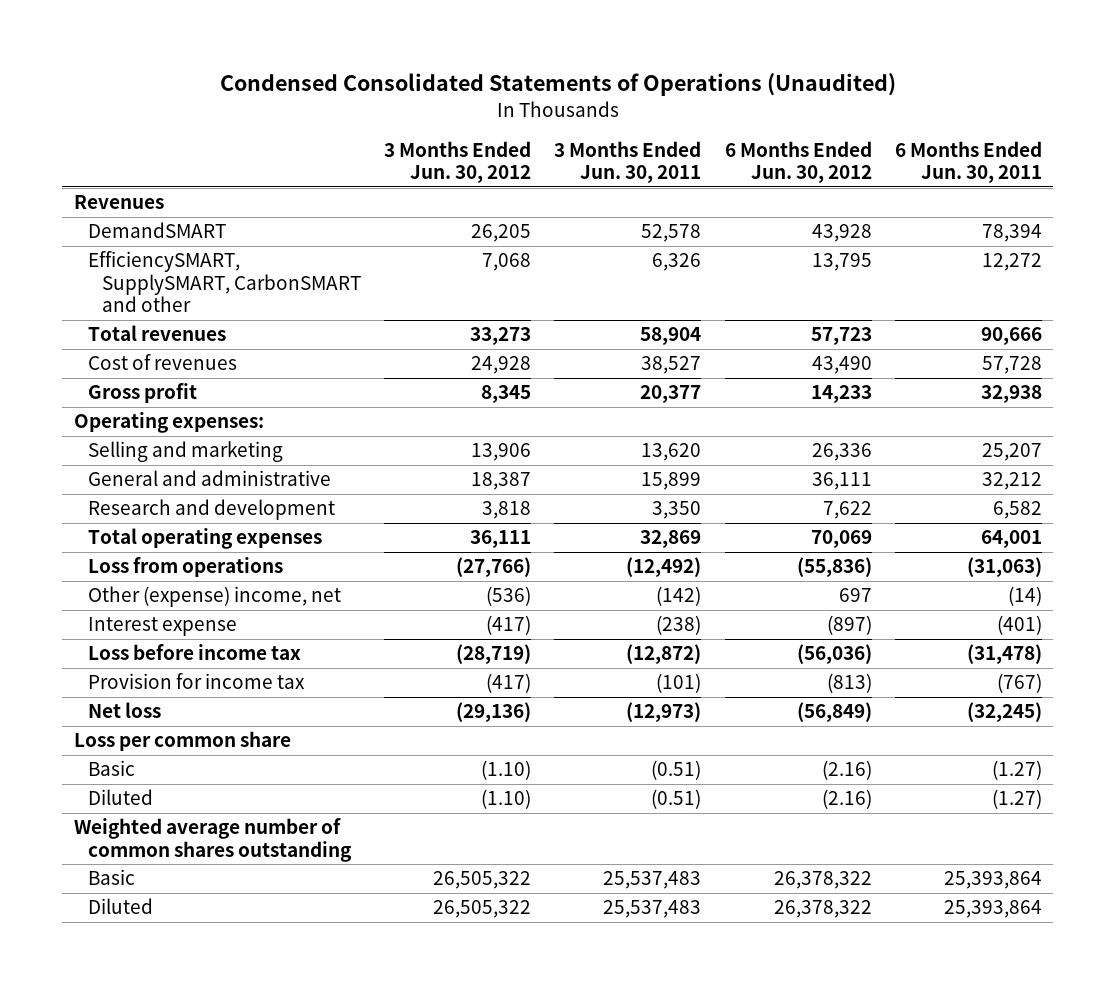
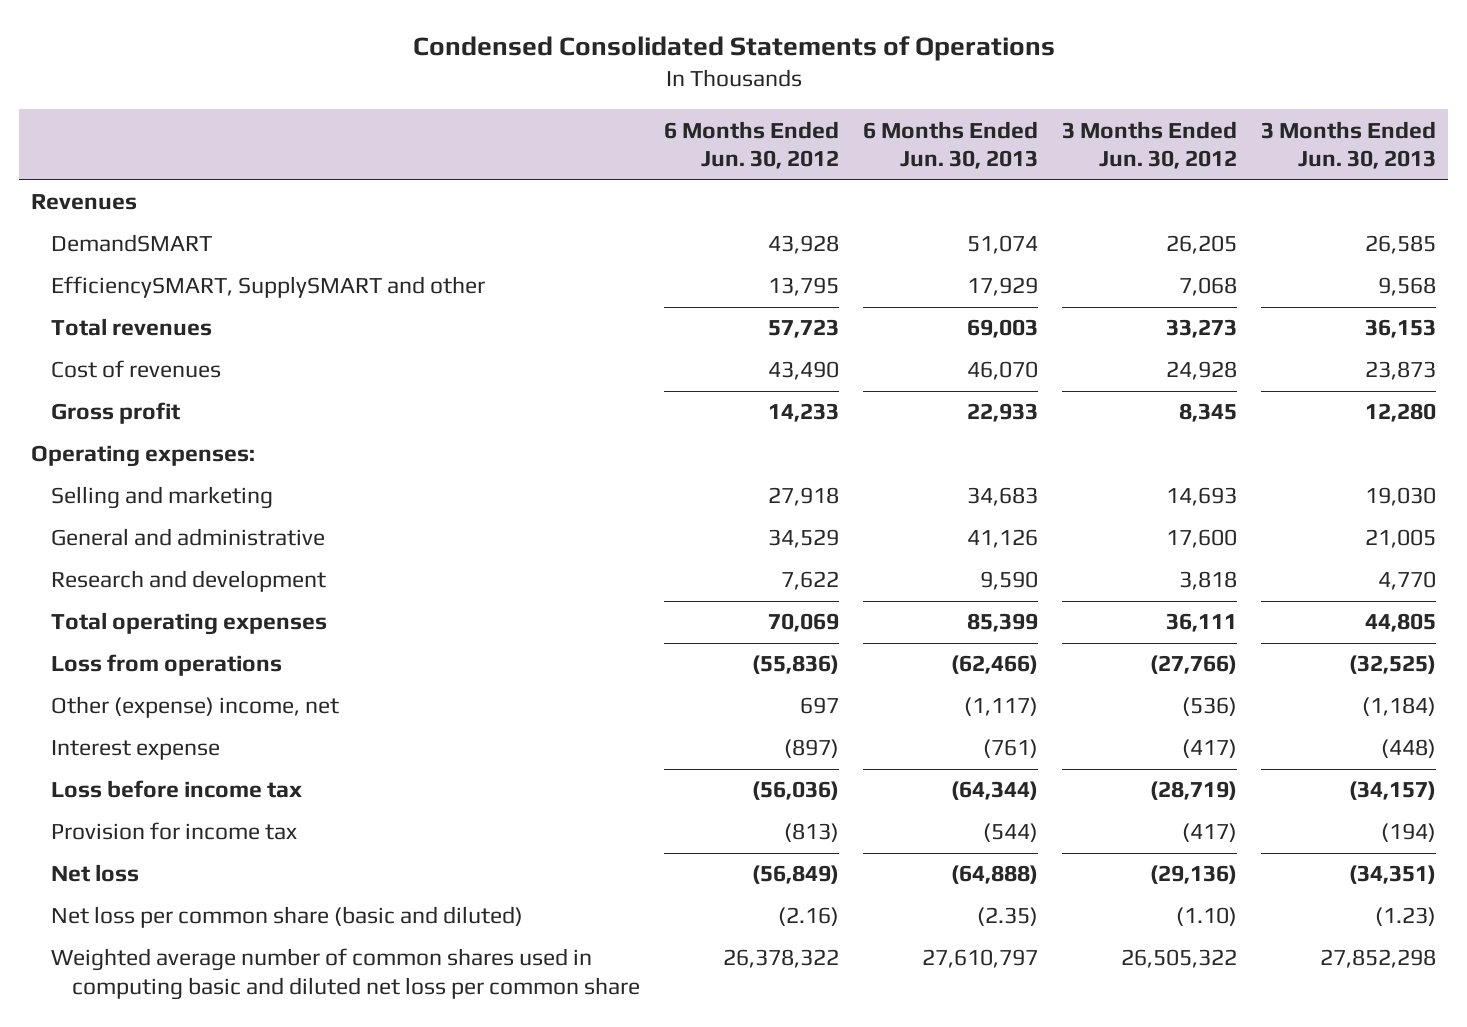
- Condensed Consolidated Statements of Operations (Unaudited)
+ Condensed Consolidated Statements of Operations
- | 3 Months Ended Jun. 30, 2012 | 3 Months Ended Jun. 30, 2011 | 6 Months Ended Jun. 30, 2012 | 6 Months Ended Jun. 30, 2011
+ | 6 Months Ended Jun. 30, 2012 | 6 Months Ended Jun. 30, 2013 | 3 Months Ended Jun. 30, 2012 | 3 Months Ended Jun. 30, 2013
- EfficiencySMART, SupplySMART, CarbonSMART and other | 7,068 | 6,326 | 13,795 | 12,272
+ EfficiencySMART, SupplySMART and other | 13,795 | 17,929 | 7,068 | 9,568
- Selling and marketing | 13,906 | 13,620 | 26,336 | 25,207
- General and administrative | 18,387 | 15,899 | 36,111 | 32,212
+ Selling and marketing | 27,918 | 34,683 | 14,693 | 19,030
+ General and administrative | 34,529 | 41,126 | 17,600 | 21,005
- Loss per common share
- Basic | (1.10) | (0.51) | (2.16) | (1.27)
- Diluted | (1.10) | (0.51) | (2.16) | (1.27)
- Weighted average number of common shares outstanding
- Basic | 26,505,322 | 25,537,483 | 26,378,322 | 25,393,864
- Diluted | 26,505,322 | 25,537,483 | 26,378,322 | 25,393,864
+ Net loss per common share (basic and diluted) | (2.16) | (2.35) | (1.10) | (1.23)
+ Weighted average number of common shares used in computing basic and diluted net loss per common share | 26,378,322 | 27,610,797 | 26,505,322 | 27,852,298

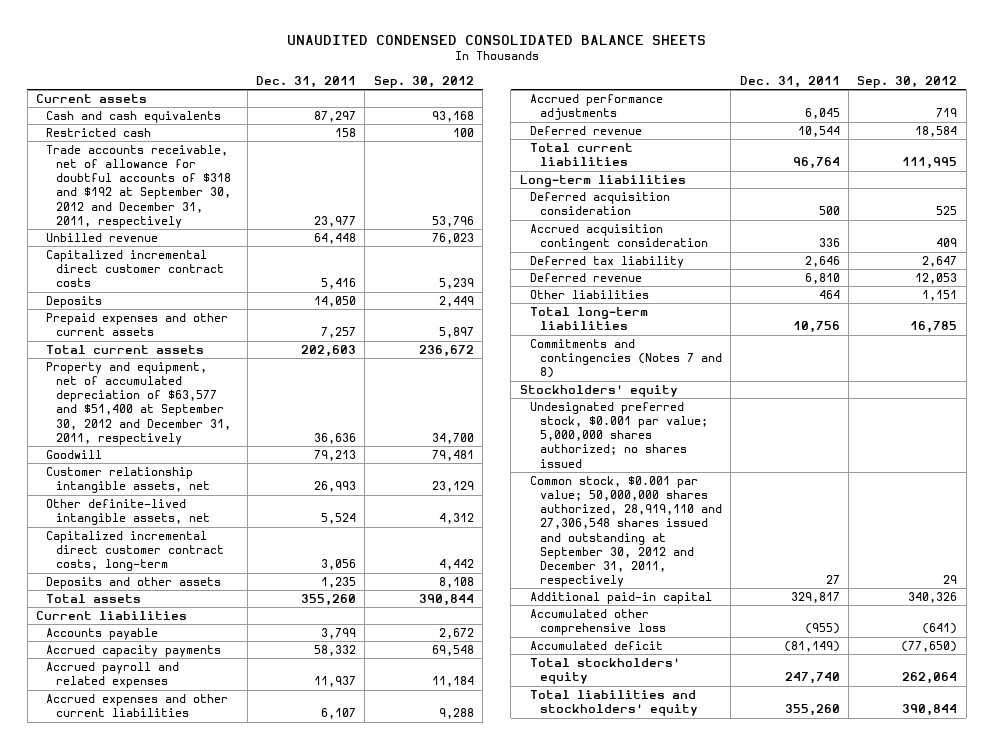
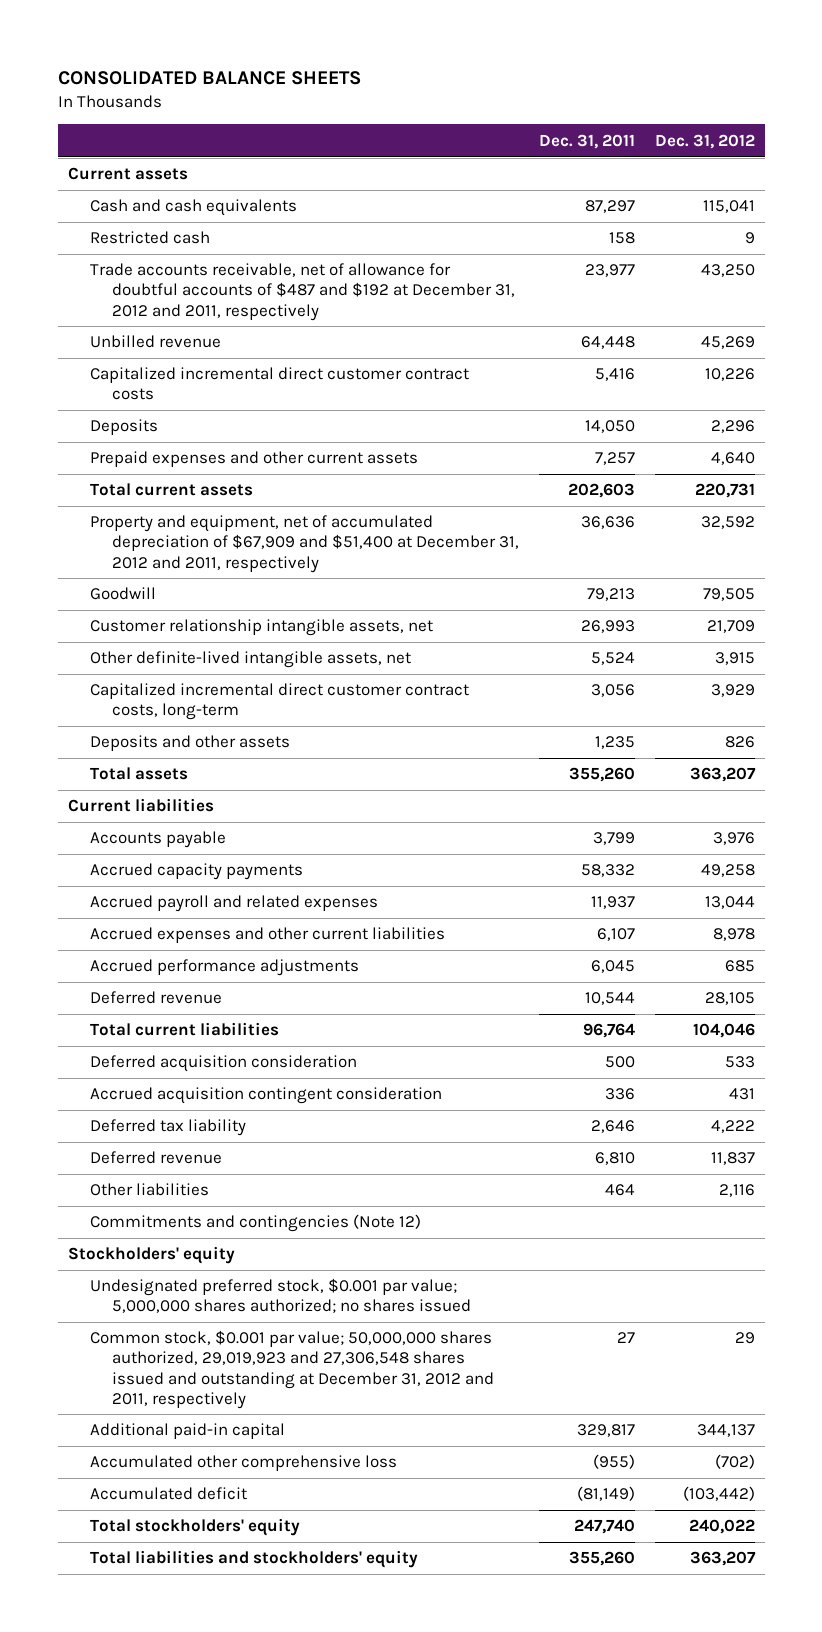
- UNAUDITED CONDENSED CONSOLIDATED BALANCE SHEETS
+ CONSOLIDATED BALANCE SHEETS
- | Dec. 31, 2011 | Sep. 30, 2012
+ | Dec. 31, 2011 | Dec. 31, 2012
- Trade accounts receivable, net of allowance for doubtful accounts of $318 and $192 at September 30, 2012 and December 31, 2011, respectively | 23,977 | 53,796
+ Trade accounts receivable, net of allowance for doubtful accounts of $487 and $192 at December 31, 2012 and 2011, respectively | 23,977 | 43,250
- Property and equipment, net of accumulated depreciation of $63,577 and $51,400 at September 30, 2012 and December 31, 2011, respectively | 36,636 | 34,700
+ Property and equipment, net of accumulated depreciation of $67,909 and $51,400 at December 31, 2012 and 2011, respectively | 36,636 | 32,592
- Long-term liabilities
- Total long-term liabilities | 10,756 | 16,785
- Commitments and contingencies (Notes 7 and 8)
+ Commitments and contingencies (Note 12)
- Common stock, $0.001 par value; 50,000,000 shares authorized, 28,919,110 and 27,306,548 shares issued and outstanding at September 30, 2012 and December 31, 2011, respectively | 27 | 29
+ Common stock, $0.001 par value; 50,000,000 shares authorized, 29,019,923 and 27,306,548 shares issued and outstanding at December 31, 2012 and 2011, respectively | 27 | 29

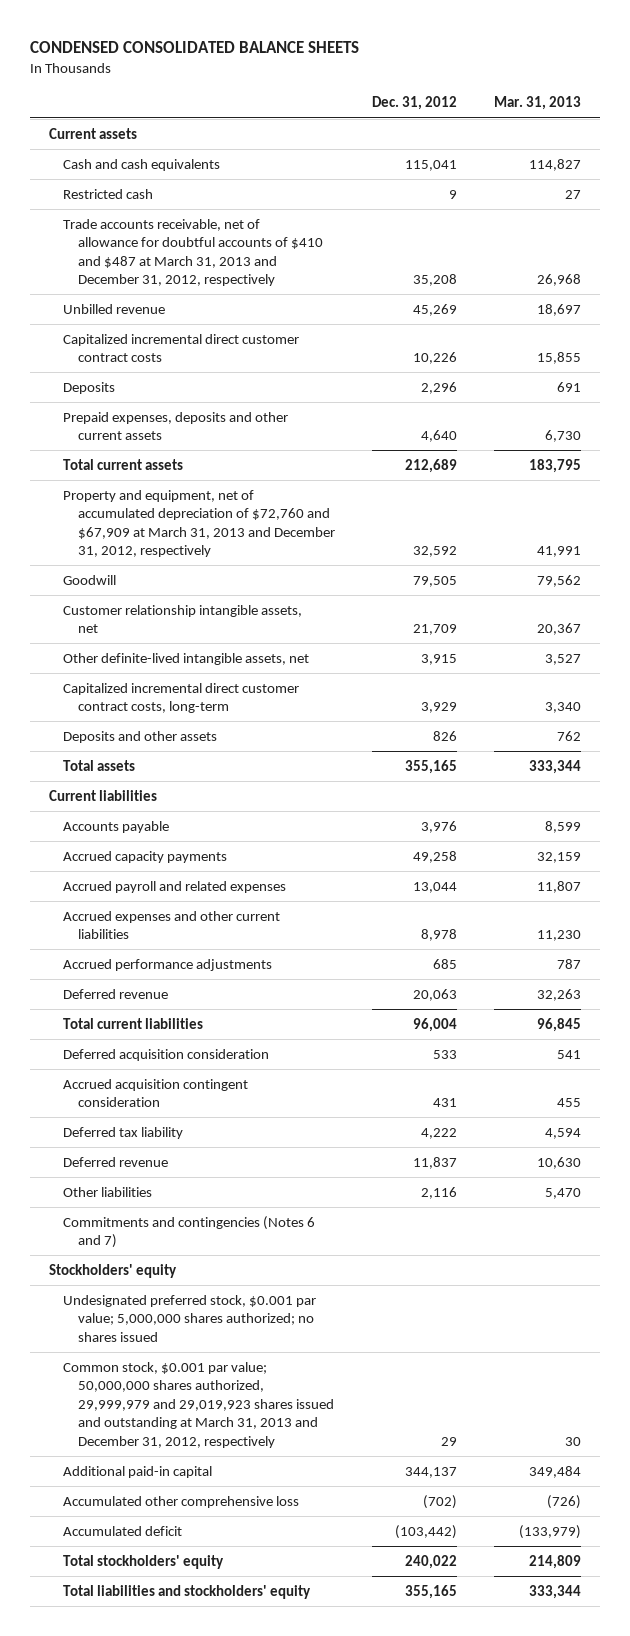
- CONSOLIDATED BALANCE SHEETS
+ CONDENSED CONSOLIDATED BALANCE SHEETS
- | Dec. 31, 2011 | Dec. 31, 2012
+ | Dec. 31, 2012 | Mar. 31, 2013
- Trade accounts receivable, net of allowance for doubtful accounts of $487 and $192 at December 31, 2012 and 2011, respectively | 23,977 | 43,250
+ Trade accounts receivable, net of allowance for doubtful accounts of $410 and $487 at March 31, 2013 and December 31, 2012, respectively | 35,208 | 26,968
- Prepaid expenses and other current assets | 7,257 | 4,640
- Total current assets | 202,603 | 220,731
- Property and equipment, net of accumulated depreciation of $67,909 and $51,400 at December 31, 2012 and 2011, respectively | 36,636 | 32,592
+ Prepaid expenses, deposits and other current assets | 4,640 | 6,730
+ Total current assets | 212,689 | 183,795
+ Property and equipment, net of accumulated depreciation of $72,760 and $67,909 at March 31, 2013 and December 31, 2012, respectively | 32,592 | 41,991
- Total assets | 355,260 | 363,207
+ Total assets | 355,165 | 333,344
- Deferred revenue | 10,544 | 28,105
- Total current liabilities | 96,764 | 104,046
+ Deferred revenue | 20,063 | 32,263
+ Total current liabilities | 96,004 | 96,845
- Commitments and contingencies (Note 12)
+ Commitments and contingencies (Notes 6 and 7)
- Common stock, $0.001 par value; 50,000,000 shares authorized, 29,019,923 and 27,306,548 shares issued and outstanding at December 31, 2012 and 2011, respectively | 27 | 29
+ Common stock, $0.001 par value; 50,000,000 shares authorized, 29,999,979 and 29,019,923 shares issued and outstanding at March 31, 2013 and December 31, 2012, respectively | 29 | 30
- Total liabilities and stockholders' equity | 355,260 | 363,207
+ Total liabilities and stockholders' equity | 355,165 | 333,344

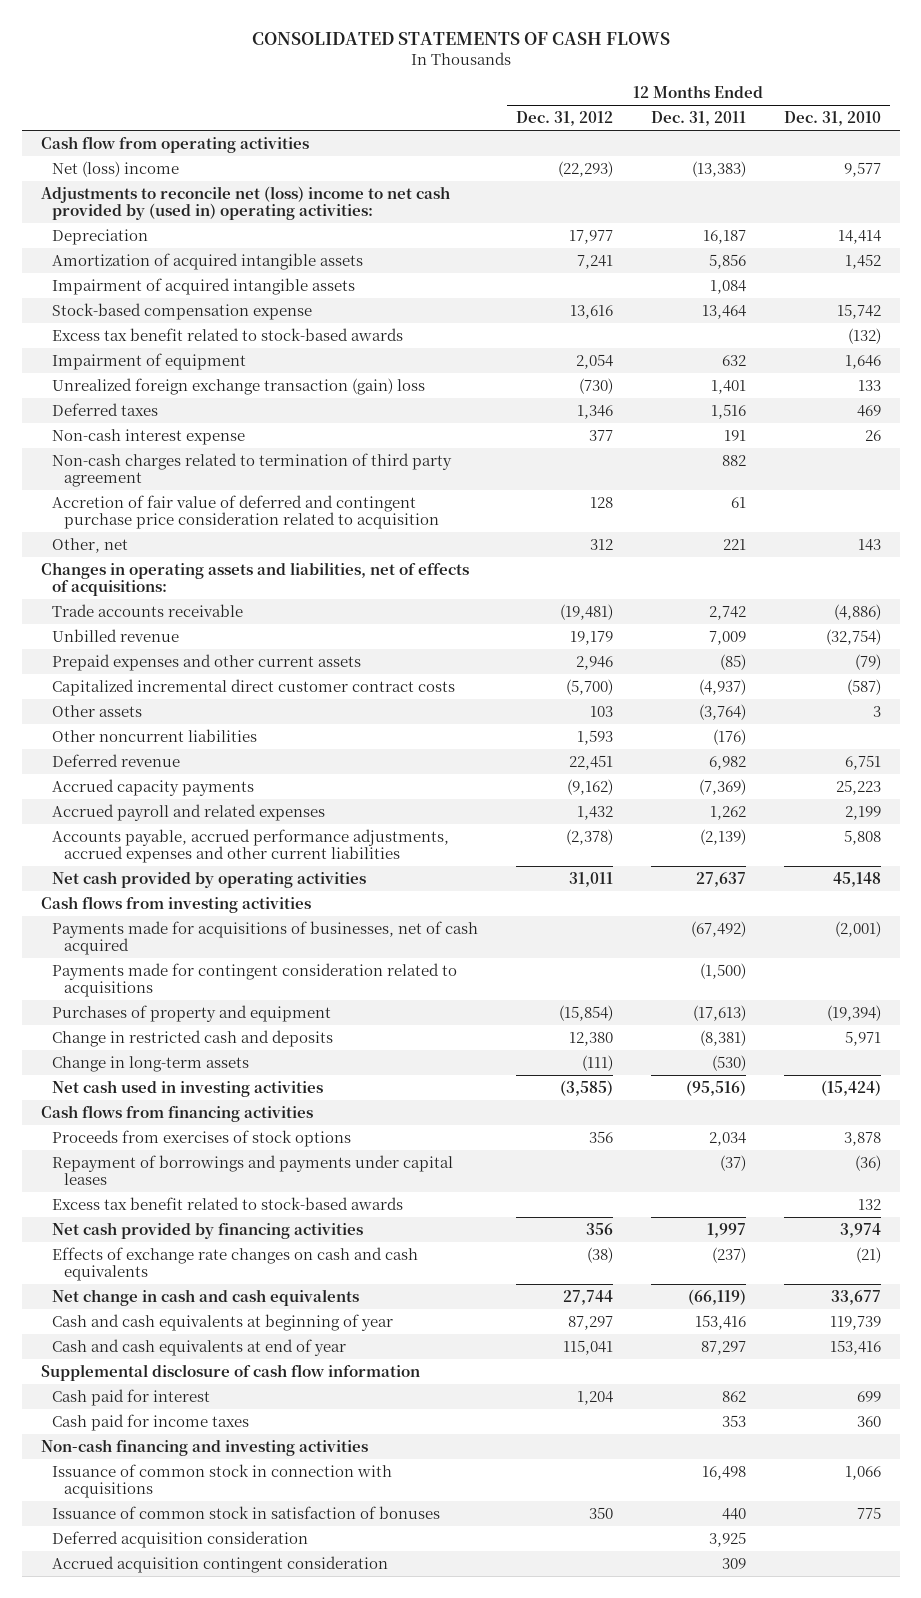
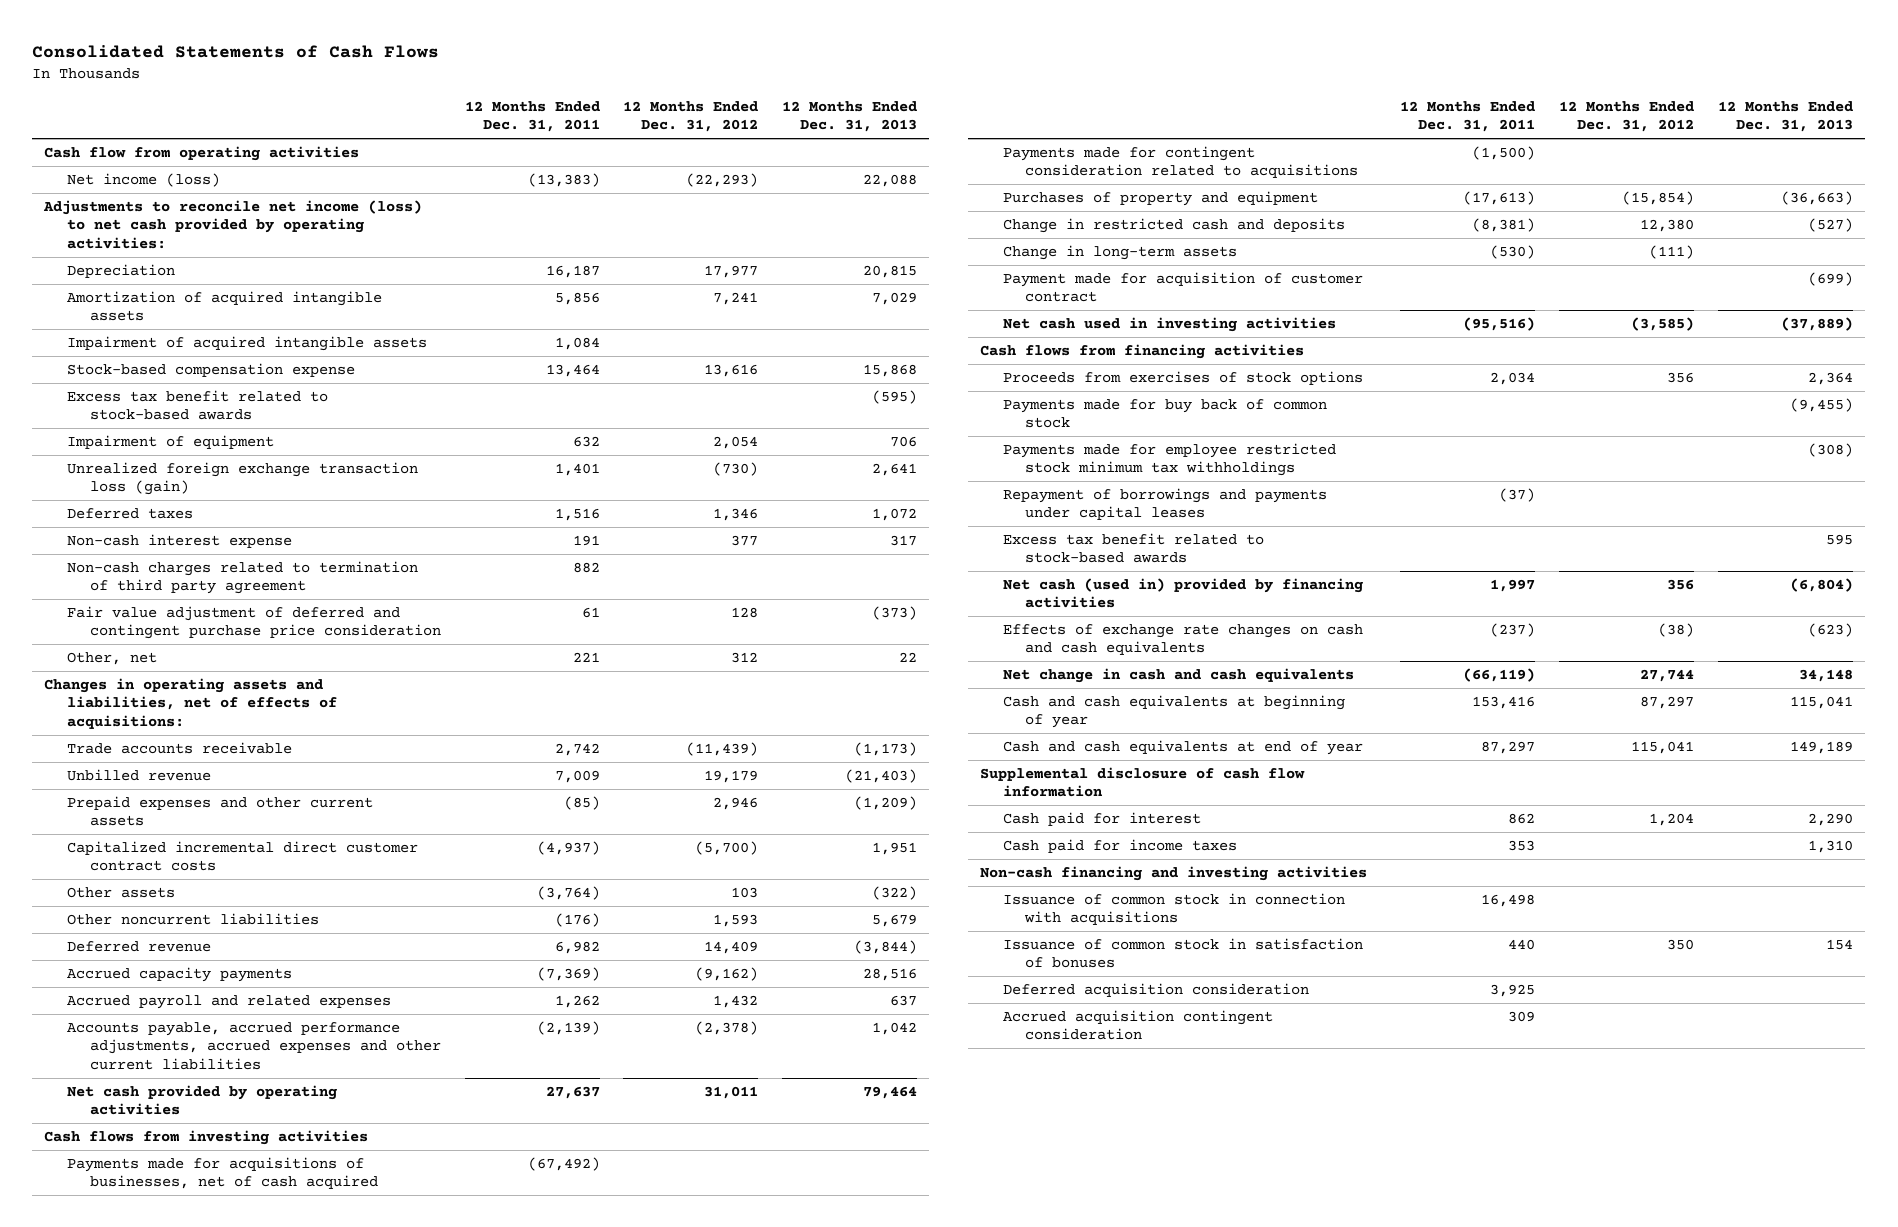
- CONSOLIDATED STATEMENTS OF CASH FLOWS
+ Consolidated Statements of Cash Flows
- | 12 Months Ended Dec. 31, 2012 | 12 Months Ended Dec. 31, 2011 | 12 Months Ended Dec. 31, 2010
+ | 12 Months Ended Dec. 31, 2011 | 12 Months Ended Dec. 31, 2012 | 12 Months Ended Dec. 31, 2013
- Net (loss) income | (22,293) | (13,383) | 9,577
- Adjustments to reconcile net (loss) income to net cash provided by (used in) operating activities:
+ Net income (loss) | (13,383) | (22,293) | 22,088
+ Adjustments to reconcile net income (loss) to net cash provided by operating activities:
- Unrealized foreign exchange transaction (gain) loss | (730) | 1,401 | 133
+ Unrealized foreign exchange transaction loss (gain) | 1,401 | (730) | 2,641
- Accretion of fair value of deferred and contingent purchase price consideration related to acquisition | 128 | 61 |
+ Fair value adjustment of deferred and contingent purchase price consideration | 61 | 128 | (373)
- Trade accounts receivable | (19,481) | 2,742 | (4,886)
+ Trade accounts receivable | 2,742 | (11,439) | (1,173)
- Deferred revenue | 22,451 | 6,982 | 6,751
+ Deferred revenue | 6,982 | 14,409 | (3,844)
+ Payment made for acquisition of customer contract | | | (699)
+ Payments made for buy back of common stock | | | (9,455)
+ Payments made for employee restricted stock minimum tax withholdings | | | (308)
- Net cash provided by financing activities | 356 | 1,997 | 3,974
+ Net cash (used in) provided by financing activities | 1,997 | 356 | (6,804)

